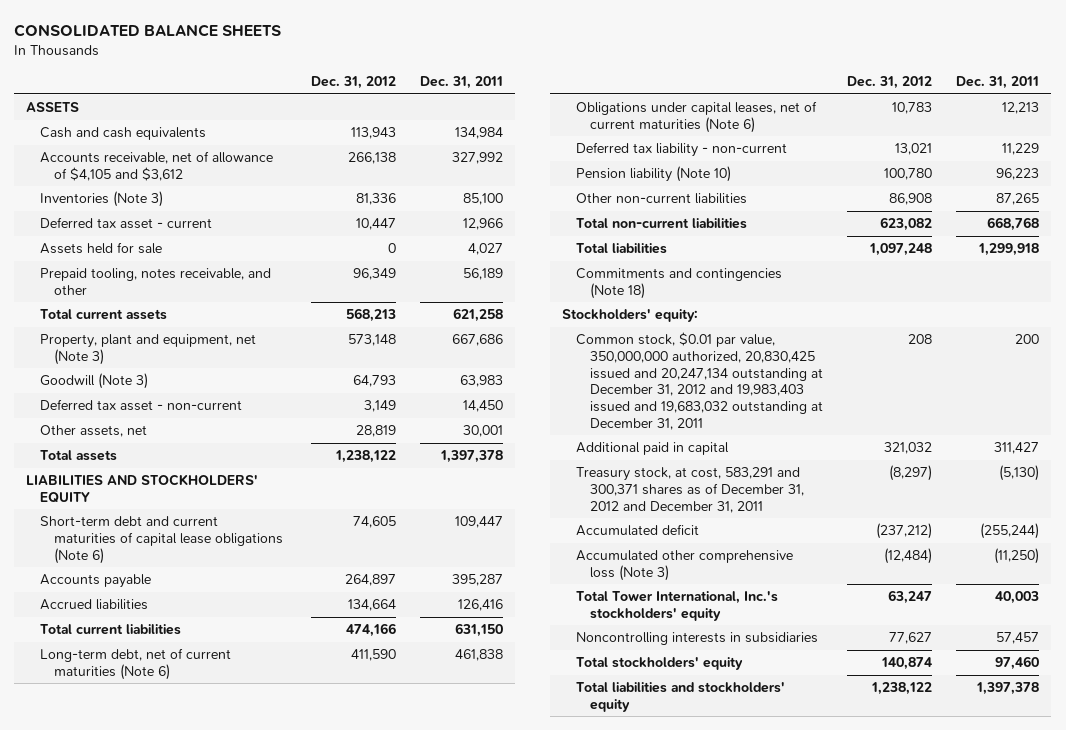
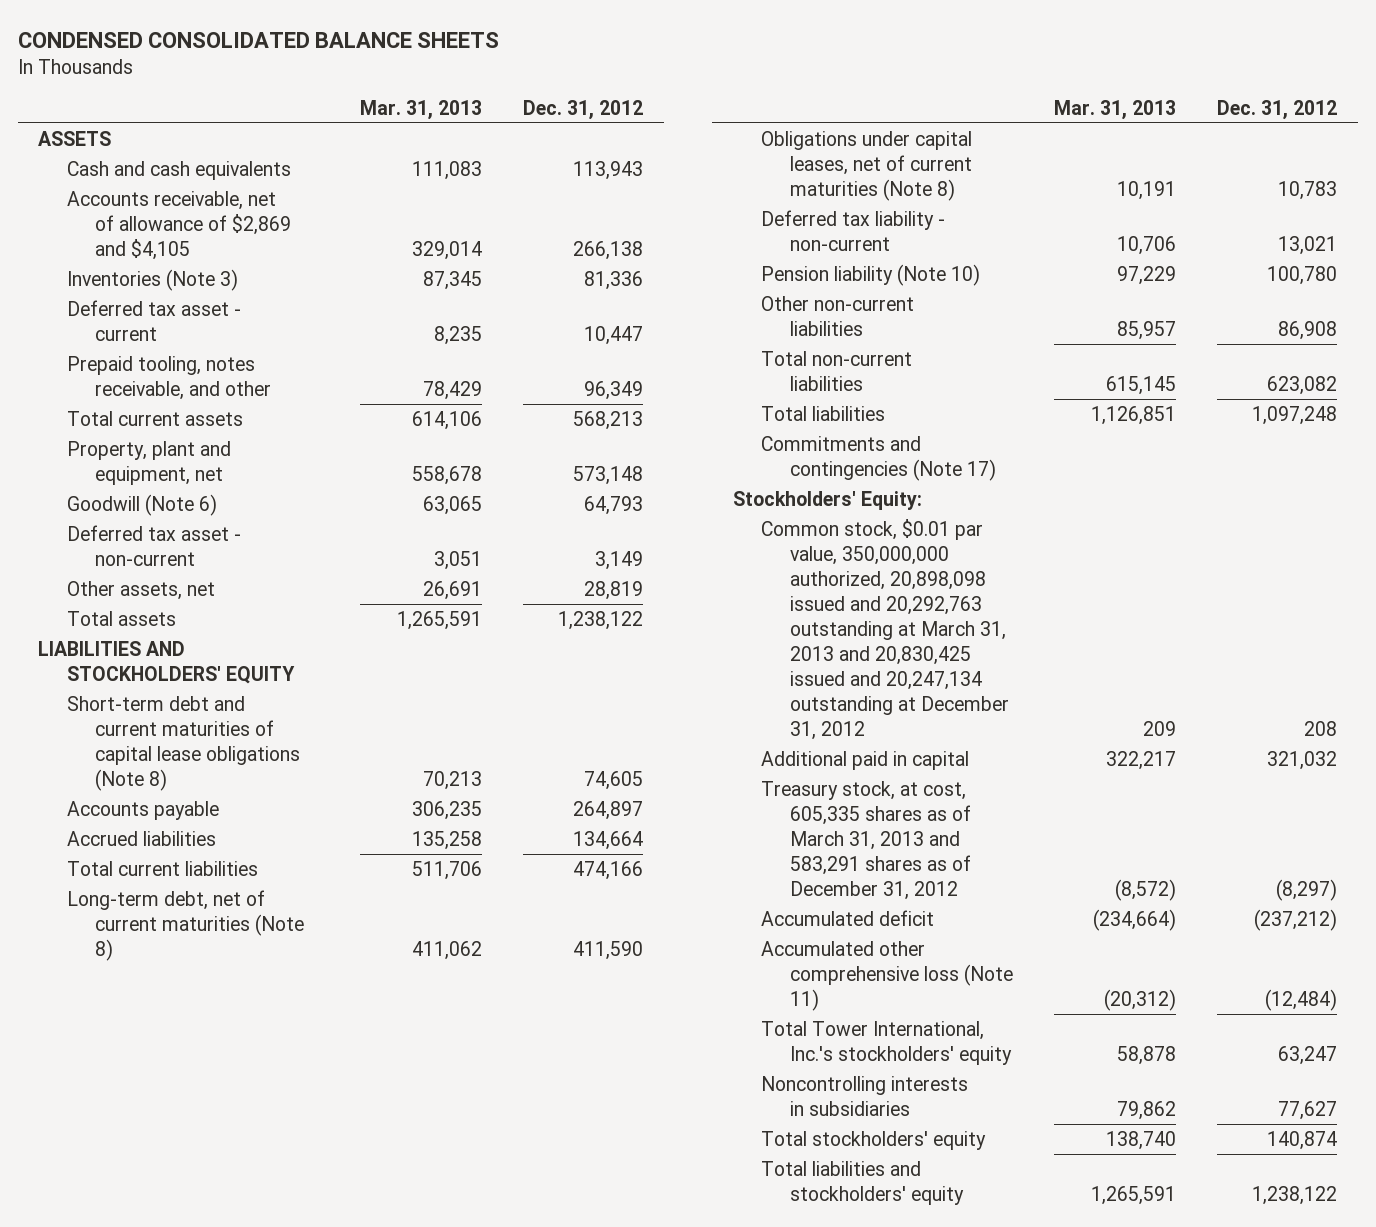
- CONSOLIDATED BALANCE SHEETS
+ CONDENSED CONSOLIDATED BALANCE SHEETS
- | Dec. 31, 2012 | Dec. 31, 2011
+ | Mar. 31, 2013 | Dec. 31, 2012
- Accounts receivable, net of allowance of $4,105 and $3,612 | 266,138 | 327,992
+ Accounts receivable, net of allowance of $2,869 and $4,105 | 329,014 | 266,138
- Assets held for sale | 0 | 4,027
- Property, plant and equipment, net (Note 3) | 573,148 | 667,686
- Goodwill (Note 3) | 64,793 | 63,983
+ Property, plant and equipment, net | 558,678 | 573,148
+ Goodwill (Note 6) | 63,065 | 64,793
- Short-term debt and current maturities of capital lease obligations (Note 6) | 74,605 | 109,447
+ Short-term debt and current maturities of capital lease obligations (Note 8) | 70,213 | 74,605
- Long-term debt, net of current maturities (Note 6) | 411,590 | 461,838
- Obligations under capital leases, net of current maturities (Note 6) | 10,783 | 12,213
+ Long-term debt, net of current maturities (Note 8) | 411,062 | 411,590
+ Obligations under capital leases, net of current maturities (Note 8) | 10,191 | 10,783
- Commitments and contingencies (Note 18)
- Stockholders' equity:
- Common stock, $0.01 par value, 350,000,000 authorized, 20,830,425 issued and 20,247,134 outstanding at December 31, 2012 and 19,983,403 issued and 19,683,032 outstanding at December 31, 2011 | 208 | 200
+ Commitments and contingencies (Note 17)
+ Stockholders' Equity:
+ Common stock, $0.01 par value, 350,000,000 authorized, 20,898,098 issued and 20,292,763 outstanding at March 31, 2013 and 20,830,425 issued and 20,247,134 outstanding at December 31, 2012 | 209 | 208
- Treasury stock, at cost, 583,291 and 300,371 shares as of December 31, 2012 and December 31, 2011 | (8,297) | (5,130)
+ Treasury stock, at cost, 605,335 shares as of March 31, 2013 and 583,291 shares as of December 31, 2012 | (8,572) | (8,297)
- Accumulated other comprehensive loss (Note 3) | (12,484) | (11,250)
+ Accumulated other comprehensive loss (Note 11) | (20,312) | (12,484)

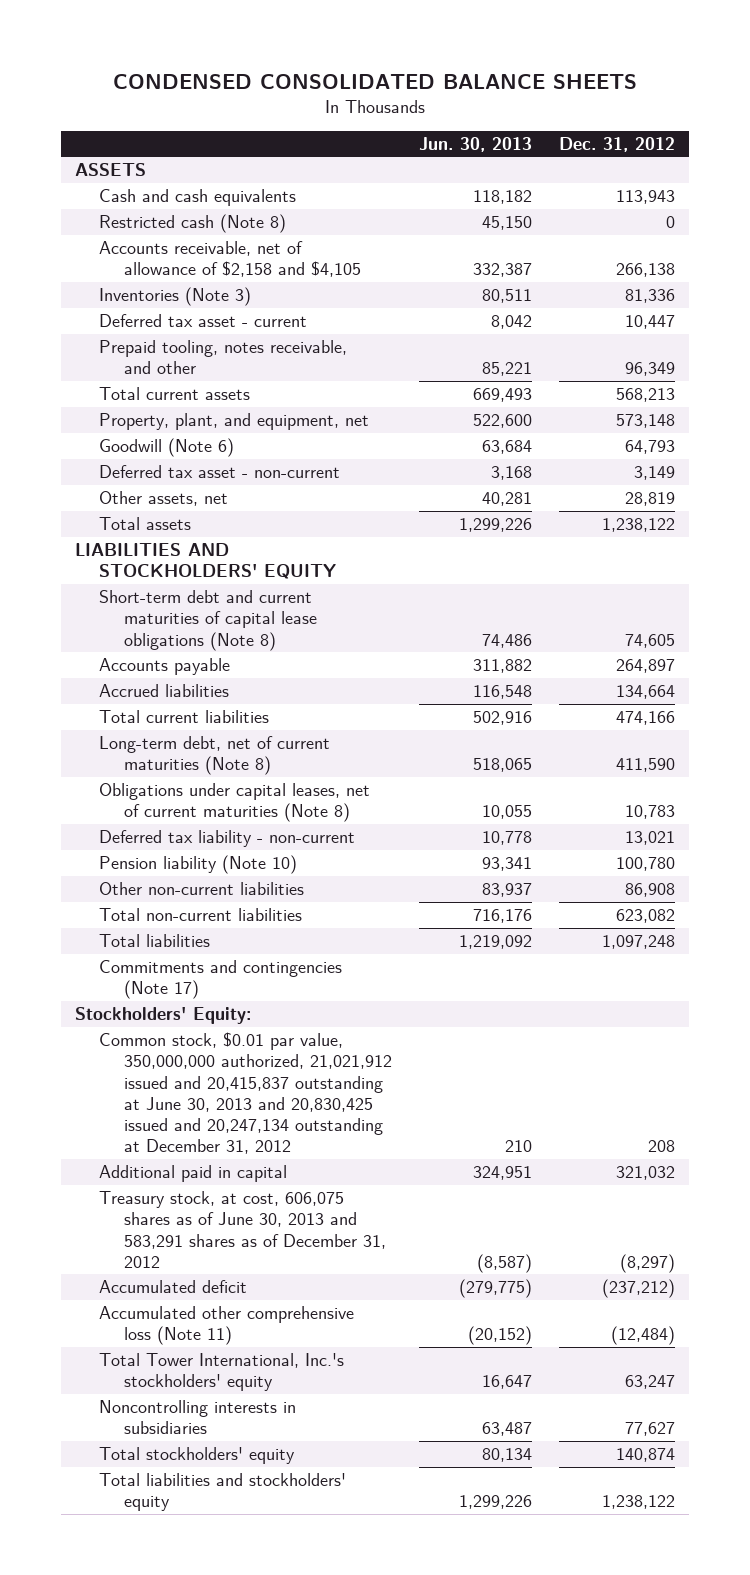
- | Mar. 31, 2013 | Dec. 31, 2012
+ | Jun. 30, 2013 | Dec. 31, 2012
- Accounts receivable, net of allowance of $2,869 and $4,105 | 329,014 | 266,138
+ Restricted cash (Note 8) | 45,150 | 0
+ Accounts receivable, net of allowance of $2,158 and $4,105 | 332,387 | 266,138
- Property, plant and equipment, net | 558,678 | 573,148
+ Property, plant, and equipment, net | 522,600 | 573,148
- Common stock, $0.01 par value, 350,000,000 authorized, 20,898,098 issued and 20,292,763 outstanding at March 31, 2013 and 20,830,425 issued and 20,247,134 outstanding at December 31, 2012 | 209 | 208
+ Common stock, $0.01 par value, 350,000,000 authorized, 21,021,912 issued and 20,415,837 outstanding at June 30, 2013 and 20,830,425 issued and 20,247,134 outstanding at December 31, 2012 | 210 | 208
- Treasury stock, at cost, 605,335 shares as of March 31, 2013 and 583,291 shares as of December 31, 2012 | (8,572) | (8,297)
+ Treasury stock, at cost, 606,075 shares as of June 30, 2013 and 583,291 shares as of December 31, 2012 | (8,587) | (8,297)

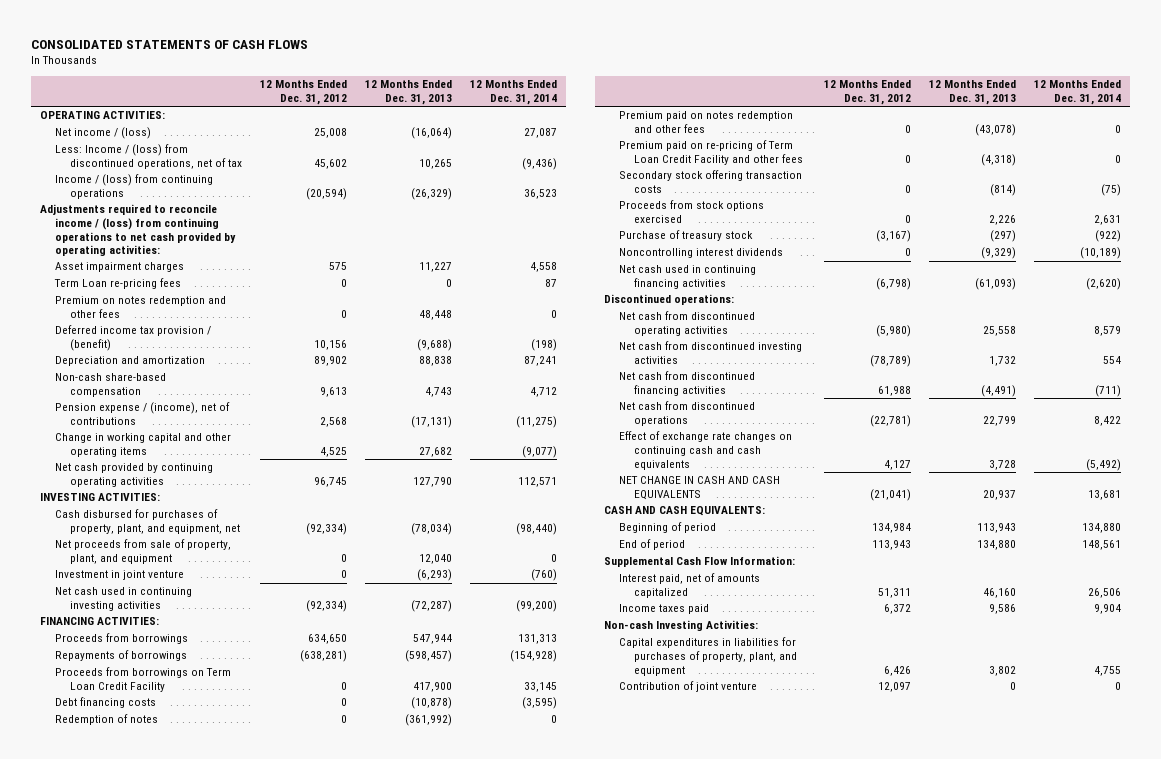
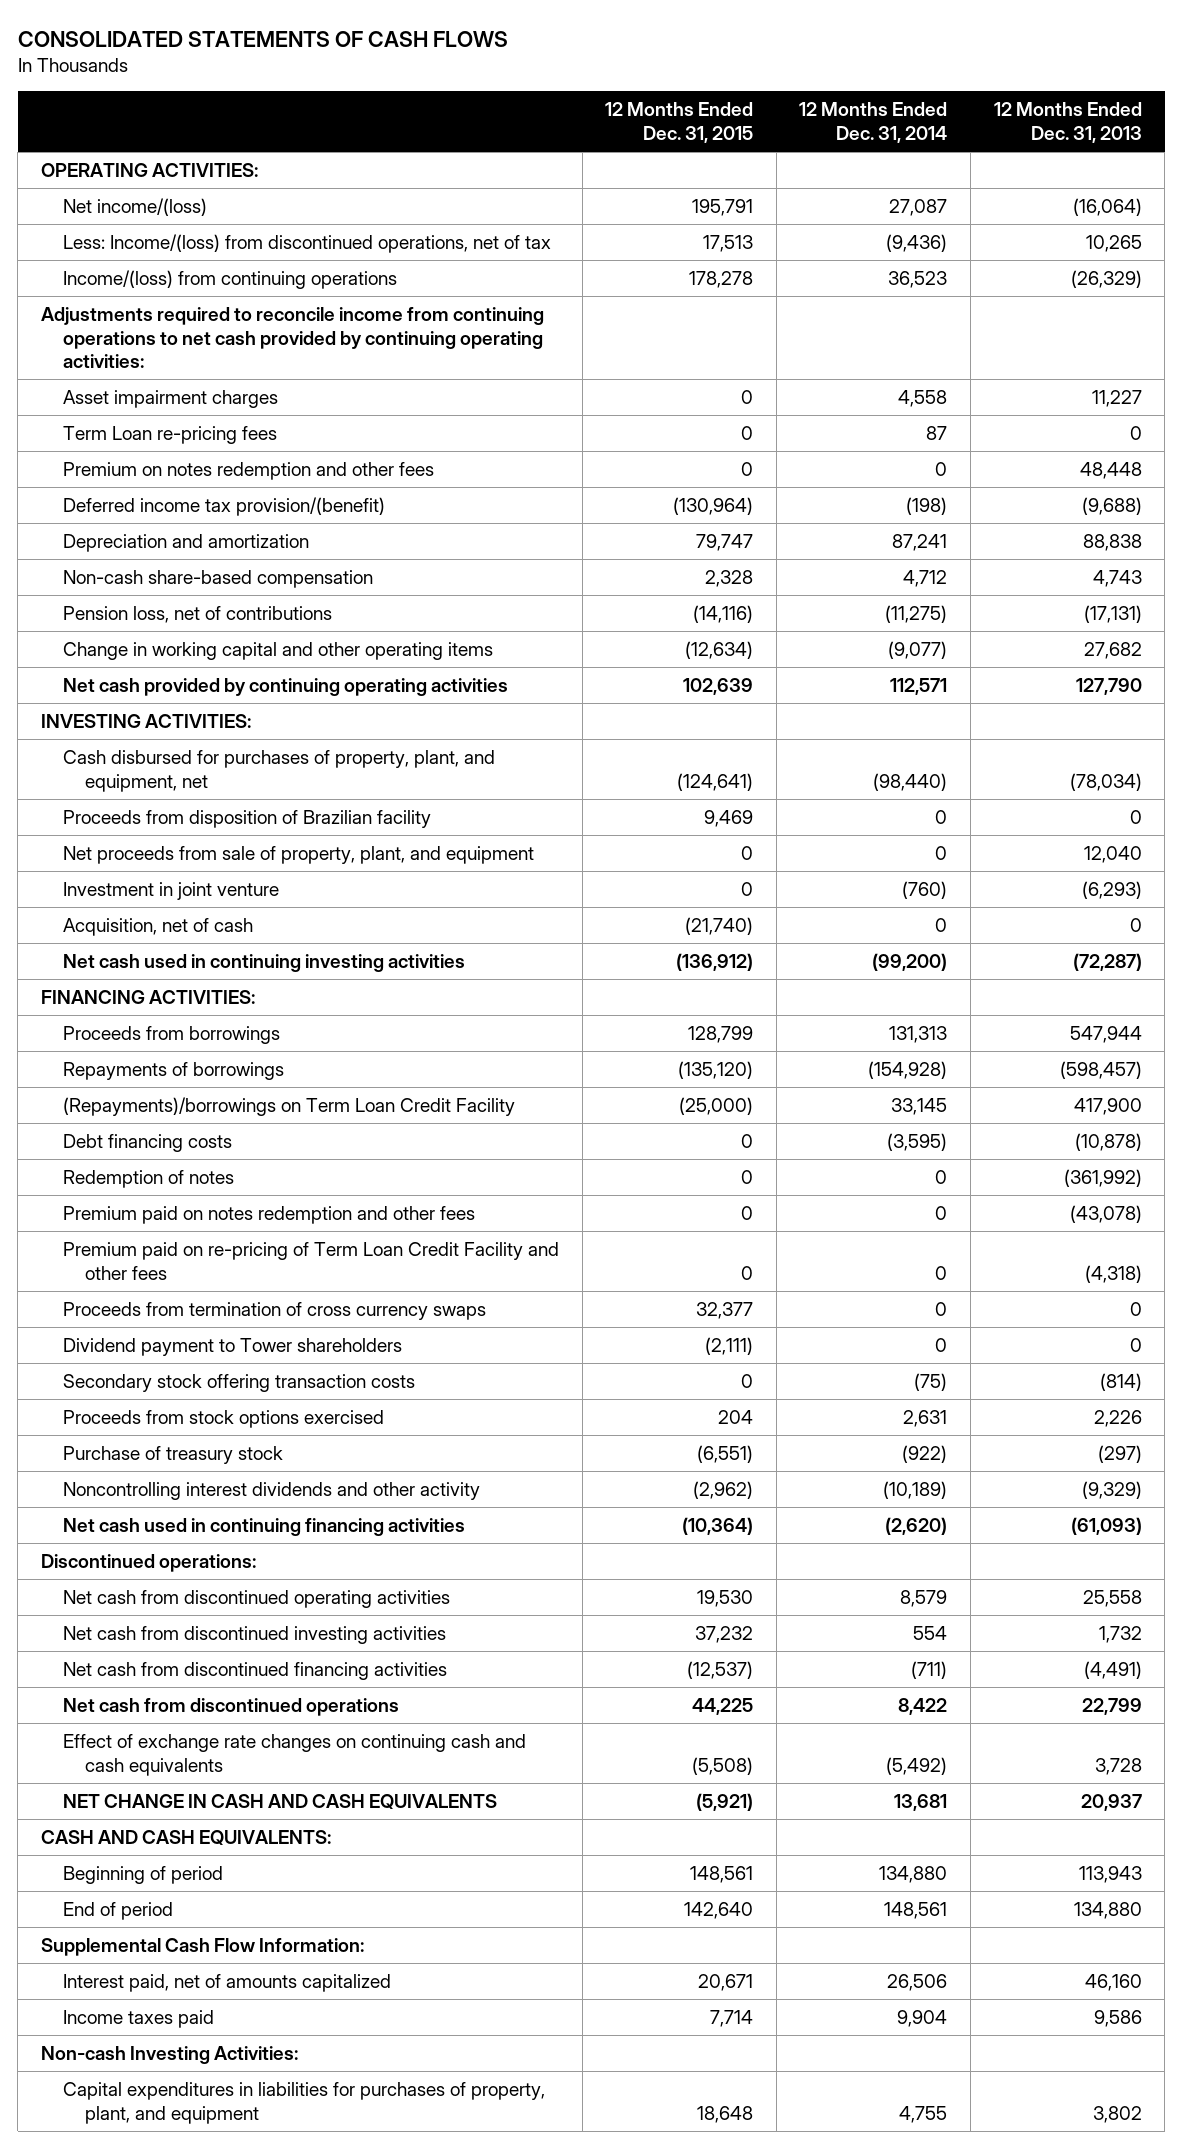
- | 12 Months Ended Dec. 31, 2012 | 12 Months Ended Dec. 31, 2013 | 12 Months Ended Dec. 31, 2014
+ | 12 Months Ended Dec. 31, 2015 | 12 Months Ended Dec. 31, 2014 | 12 Months Ended Dec. 31, 2013
- Net income / (loss) | 25,008 | (16,064) | 27,087
- Less: Income / (loss) from discontinued operations, net of tax | 45,602 | 10,265 | (9,436)
- Income / (loss) from continuing operations | (20,594) | (26,329) | 36,523
- Adjustments required to reconcile income / (loss) from continuing operations to net cash provided by operating activities:
+ Net income/(loss) | 195,791 | 27,087 | (16,064)
+ Less: Income/(loss) from discontinued operations, net of tax | 17,513 | (9,436) | 10,265
+ Income/(loss) from continuing operations | 178,278 | 36,523 | (26,329)
+ Adjustments required to reconcile income from continuing operations to net cash provided by continuing operating activities:
- Deferred income tax provision / (benefit) | 10,156 | (9,688) | (198)
+ Deferred income tax provision/(benefit) | (130,964) | (198) | (9,688)
- Pension expense / (income), net of contributions | 2,568 | (17,131) | (11,275)
+ Pension loss, net of contributions | (14,116) | (11,275) | (17,131)
+ Proceeds from disposition of Brazilian facility | 9,469 | 0 | 0
+ Acquisition, net of cash | (21,740) | 0 | 0
- Proceeds from borrowings on Term Loan Credit Facility | 0 | 417,900 | 33,145
+ (Repayments)/borrowings on Term Loan Credit Facility | (25,000) | 33,145 | 417,900
+ Proceeds from termination of cross currency swaps | 32,377 | 0 | 0
+ Dividend payment to Tower shareholders | (2,111) | 0 | 0
- Noncontrolling interest dividends | 0 | (9,329) | (10,189)
+ Noncontrolling interest dividends and other activity | (2,962) | (10,189) | (9,329)
- Contribution of joint venture | 12,097 | 0 | 0

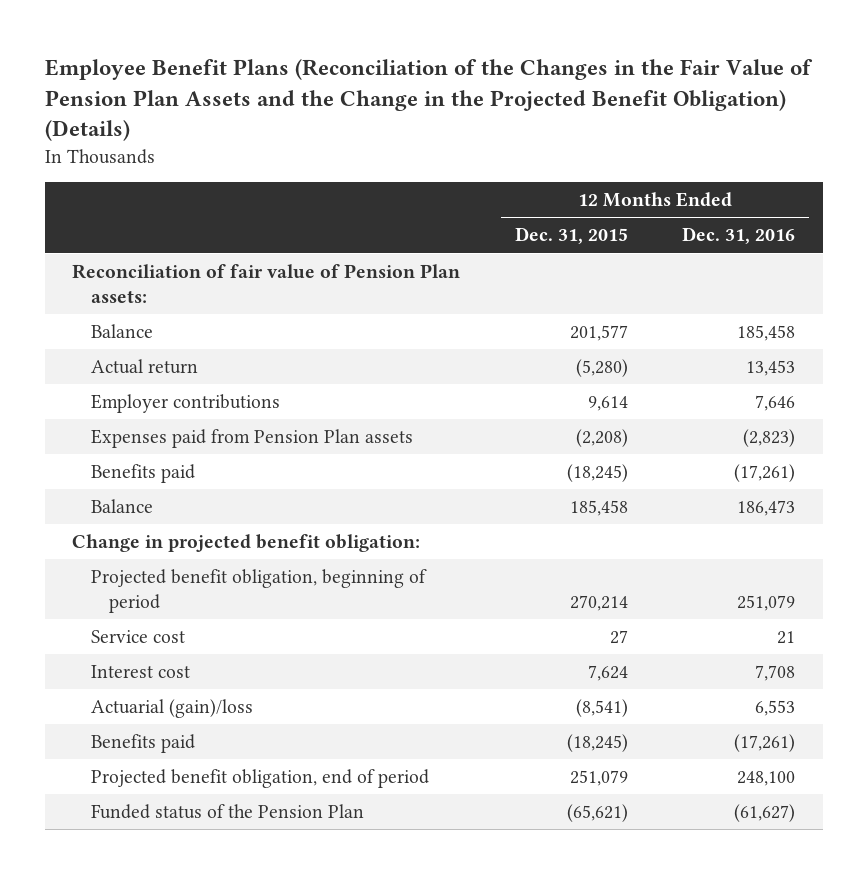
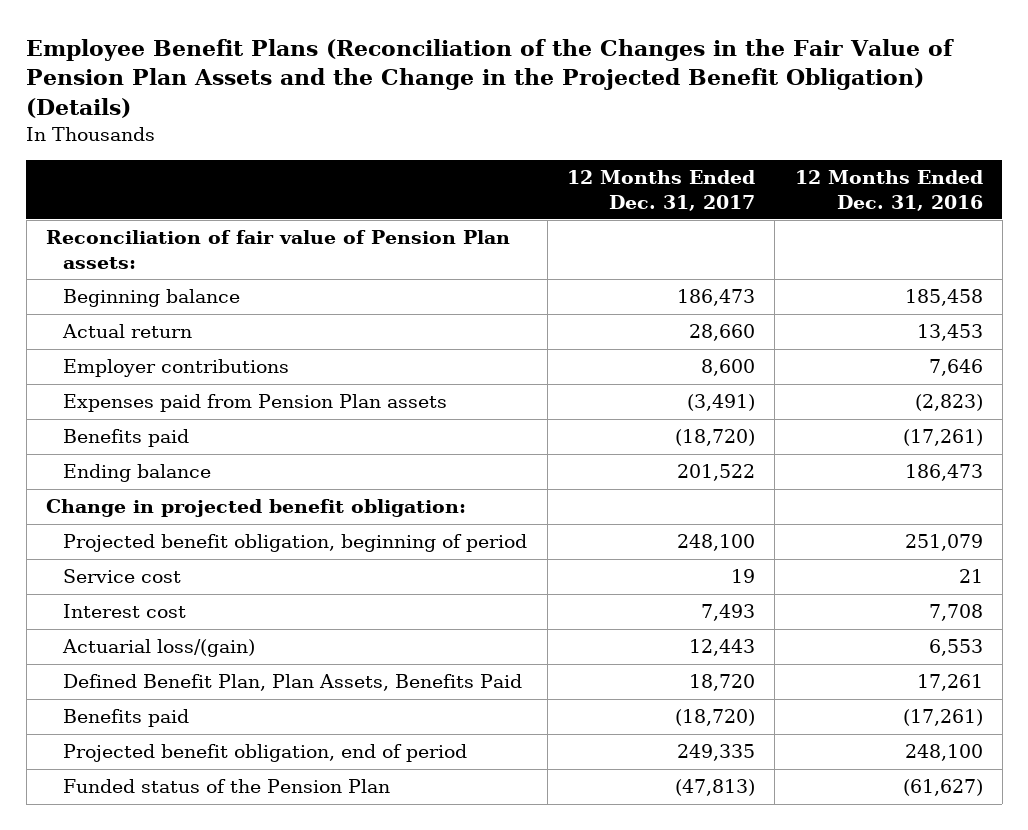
- | 12 Months Ended Dec. 31, 2015 | 12 Months Ended Dec. 31, 2016
+ | 12 Months Ended Dec. 31, 2017 | 12 Months Ended Dec. 31, 2016
- Balance | 201,577 | 185,458
+ Beginning balance | 186,473 | 185,458
- Balance | 185,458 | 186,473
+ Ending balance | 201,522 | 186,473
- Actuarial (gain)/loss | (8,541) | 6,553
+ Actuarial loss/(gain) | 12,443 | 6,553
+ Defined Benefit Plan, Plan Assets, Benefits Paid | 18,720 | 17,261

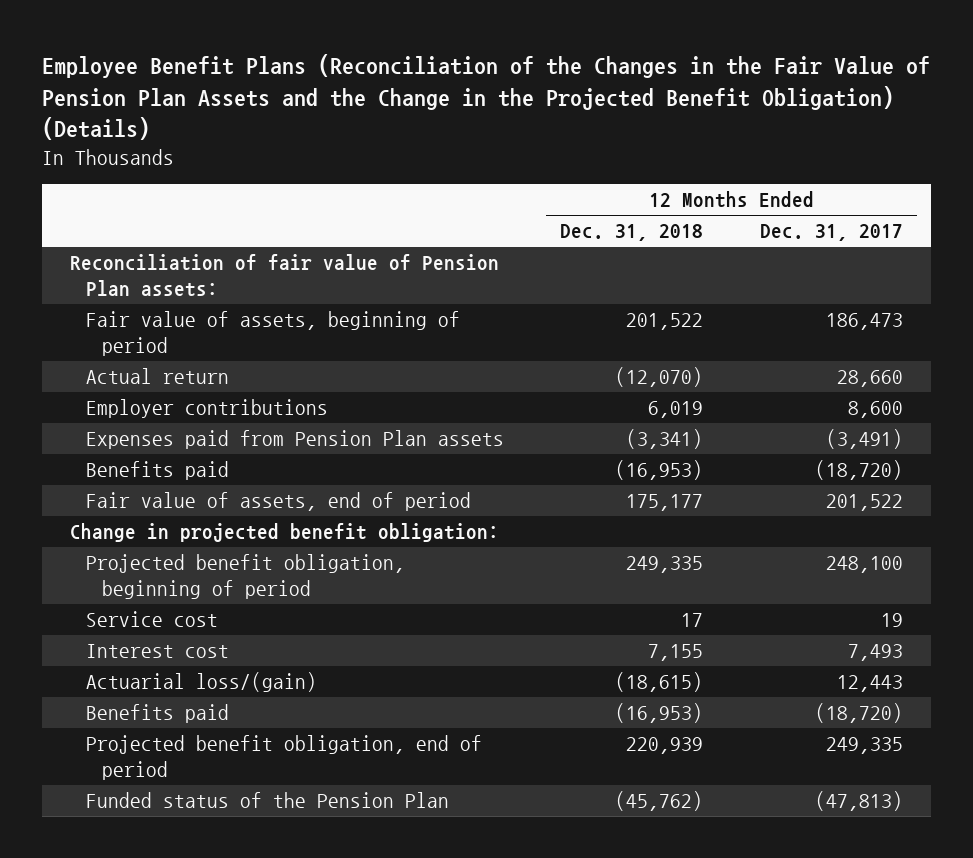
- | 12 Months Ended Dec. 31, 2017 | 12 Months Ended Dec. 31, 2016
+ | 12 Months Ended Dec. 31, 2018 | 12 Months Ended Dec. 31, 2017
- Beginning balance | 186,473 | 185,458
+ Fair value of assets, beginning of period | 201,522 | 186,473
- Ending balance | 201,522 | 186,473
+ Fair value of assets, end of period | 175,177 | 201,522
- Defined Benefit Plan, Plan Assets, Benefits Paid | 18,720 | 17,261

